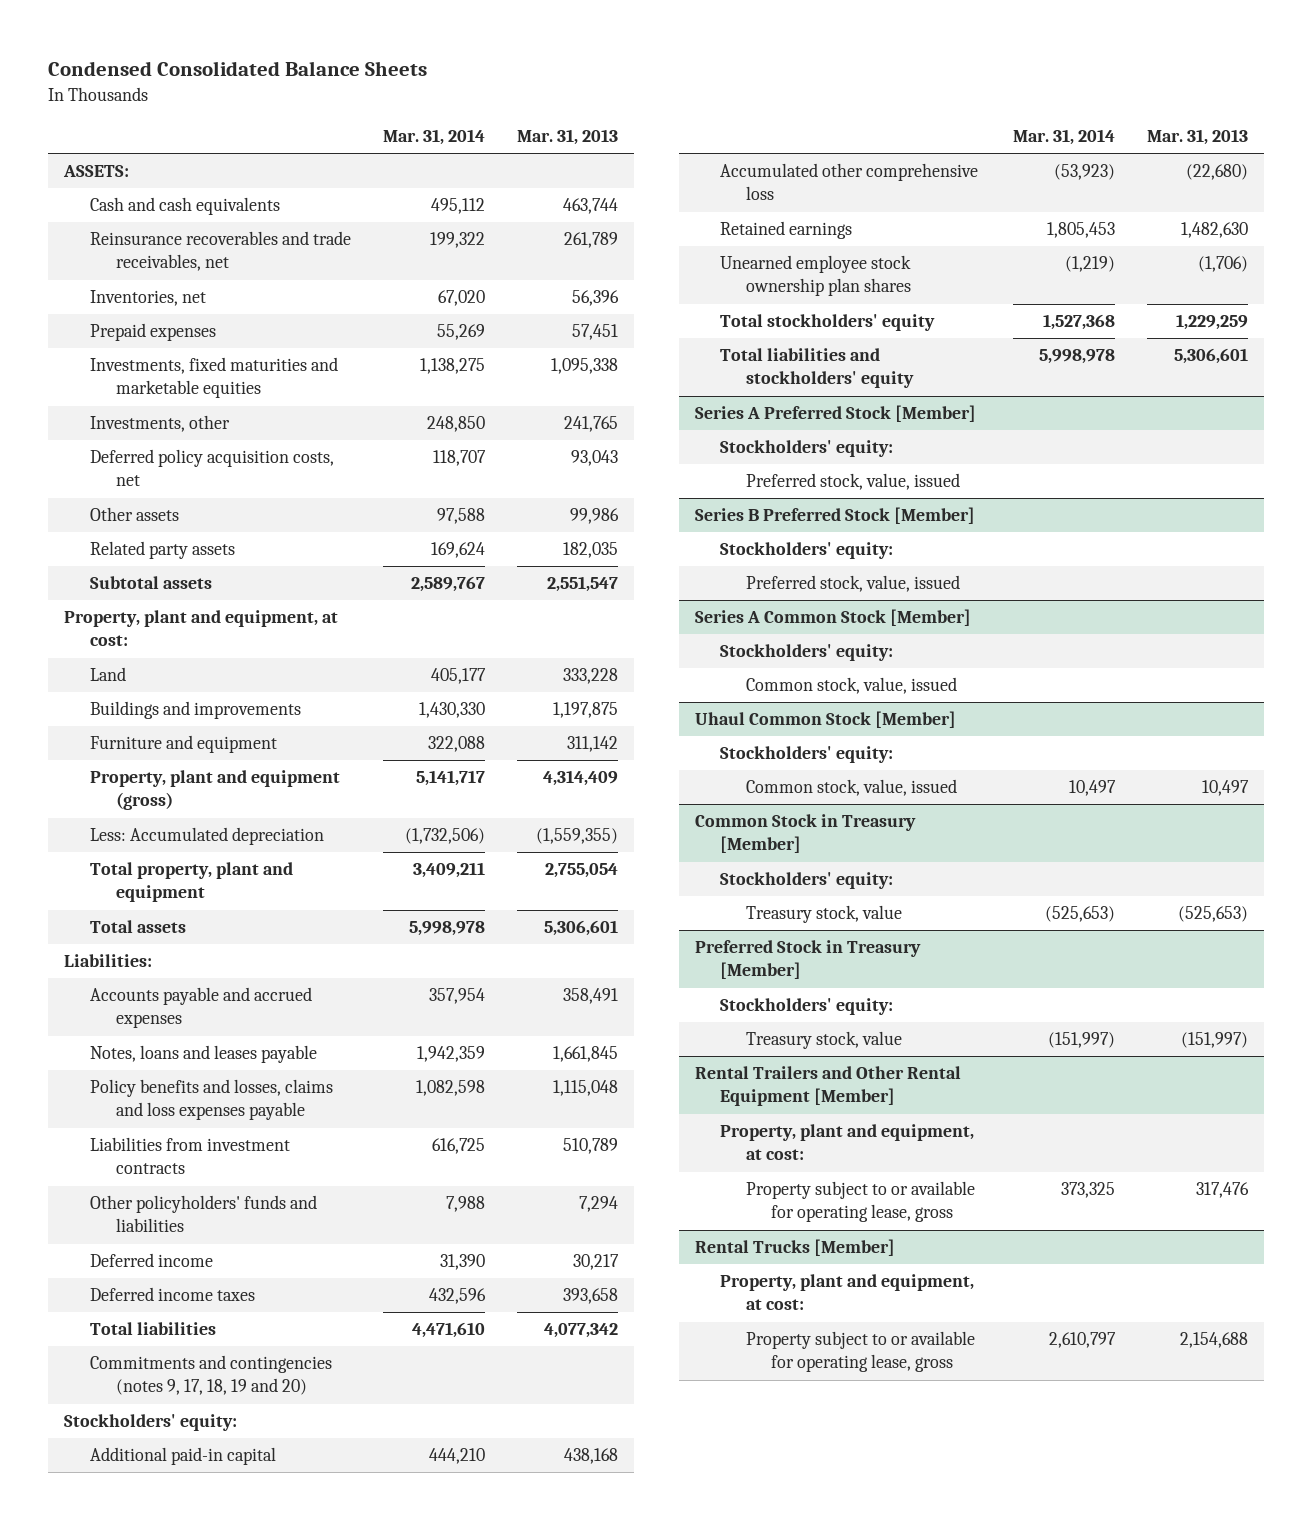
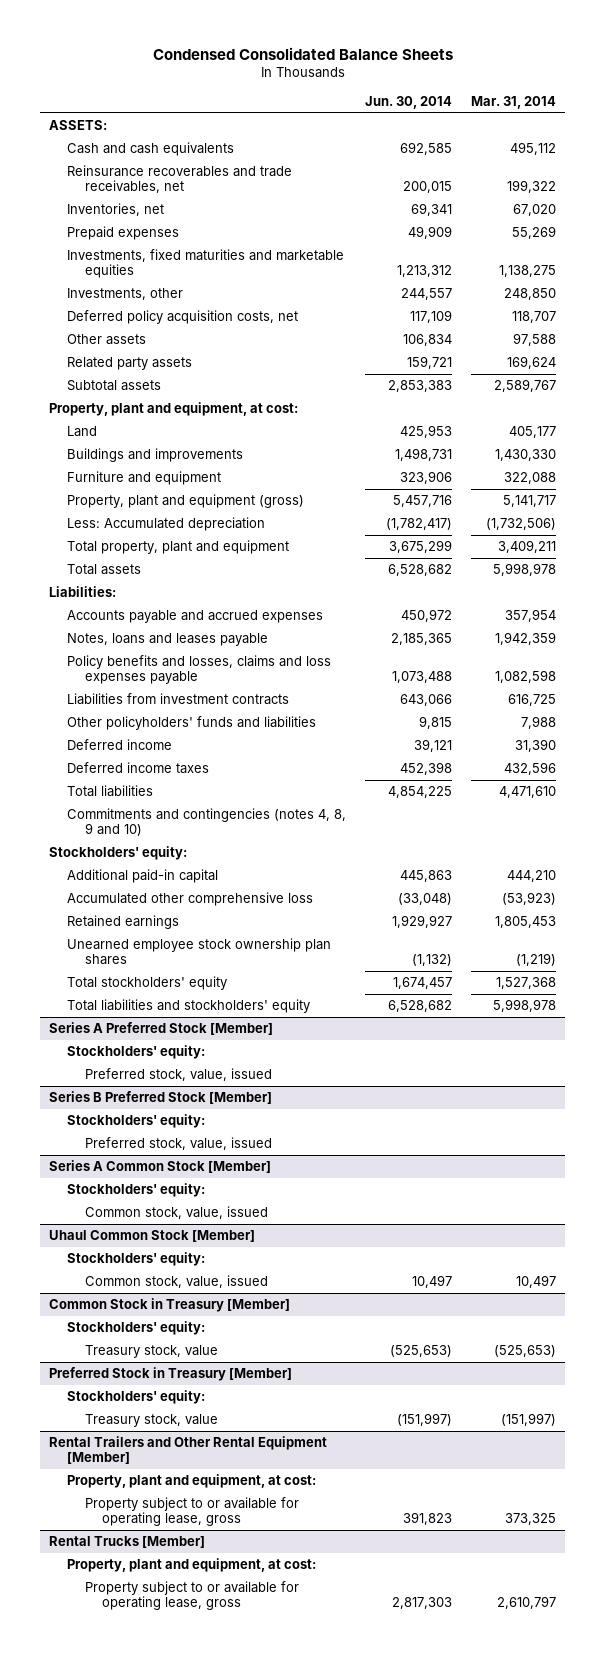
- | Mar. 31, 2014 | Mar. 31, 2013
+ | Jun. 30, 2014 | Mar. 31, 2014
- Commitments and contingencies (notes 9, 17, 18, 19 and 20)
+ Commitments and contingencies (notes 4, 8, 9 and 10)

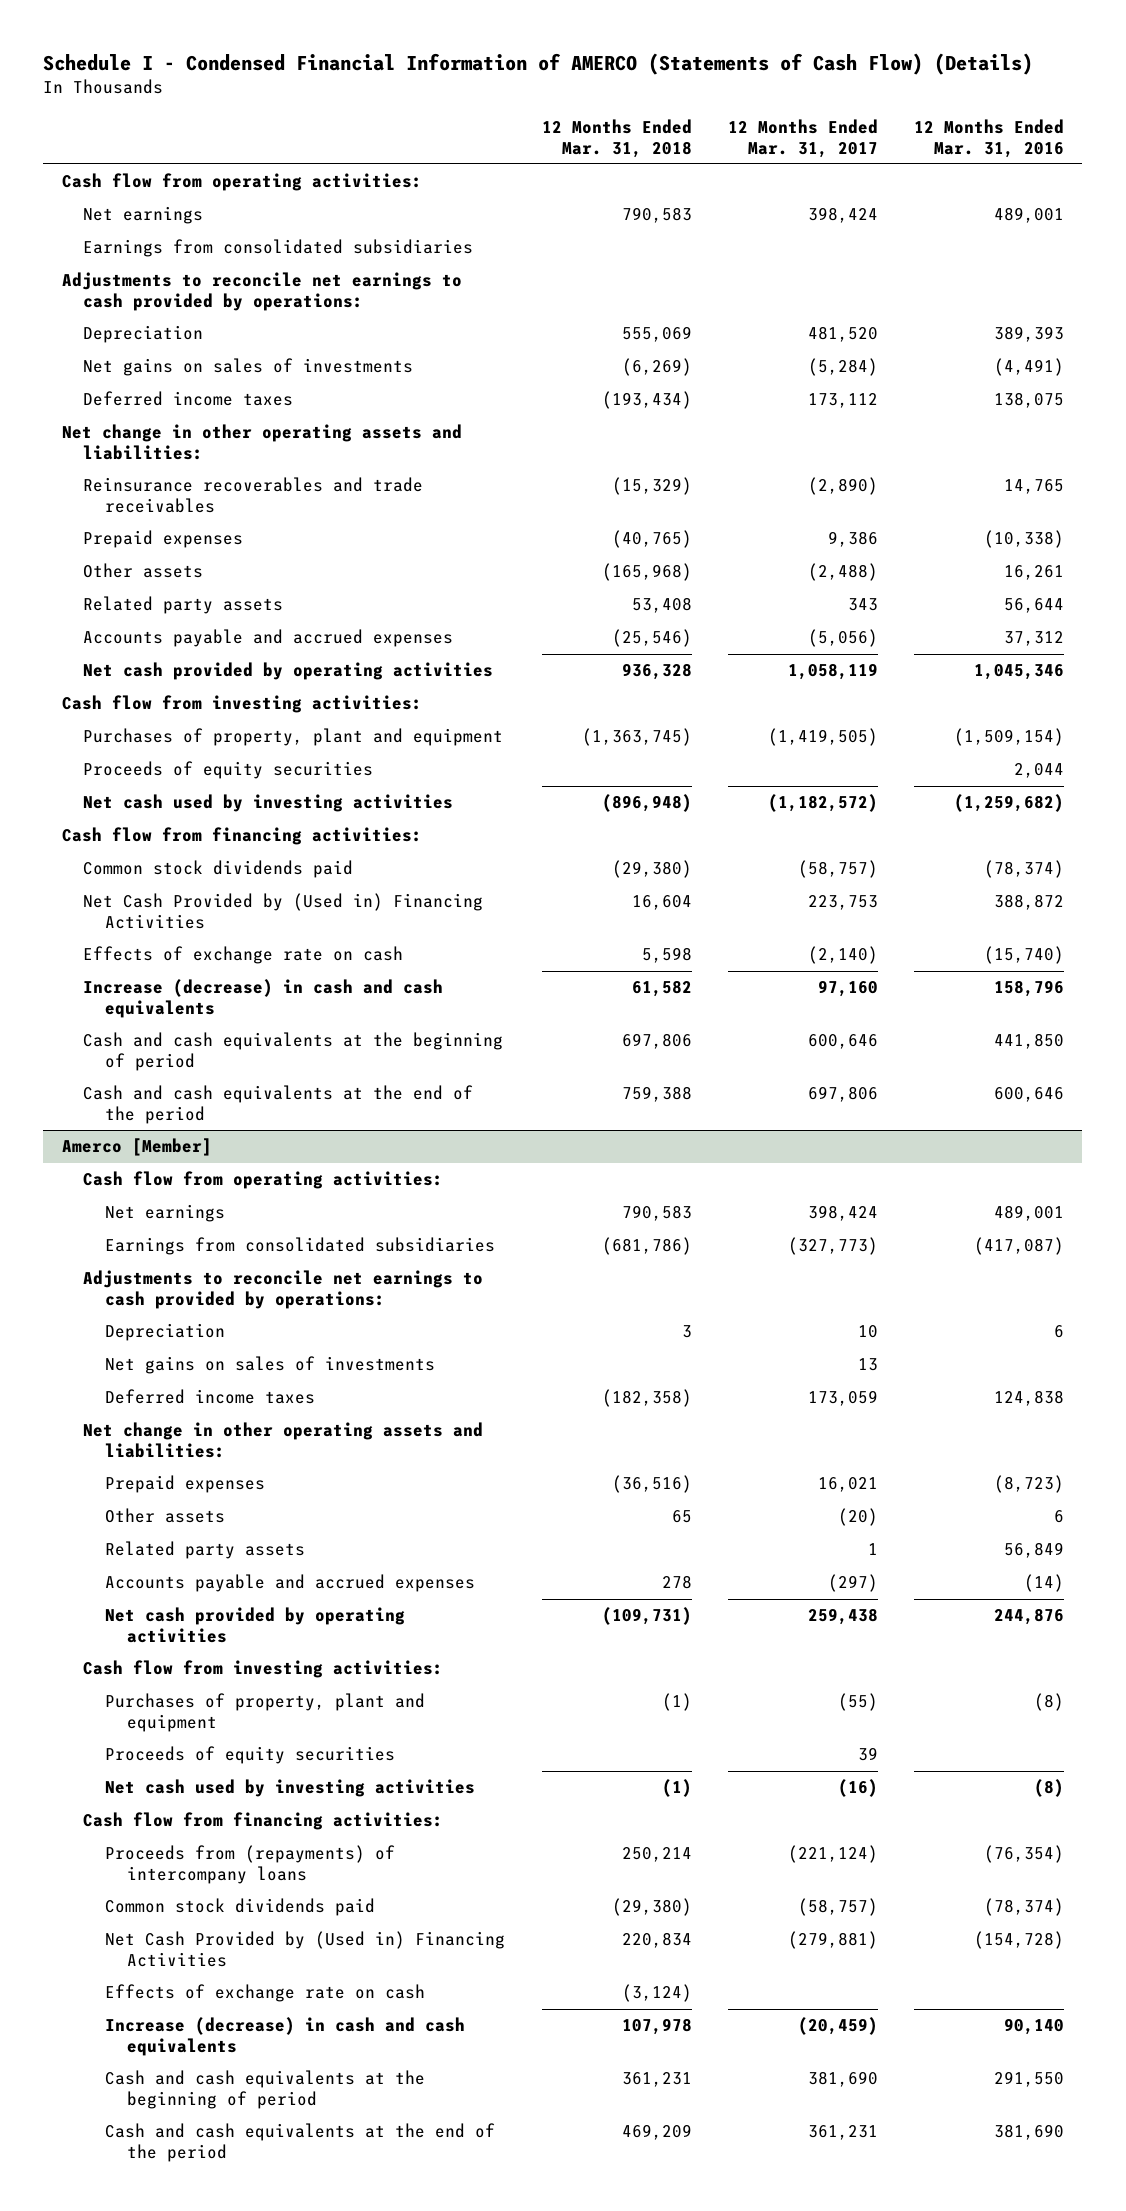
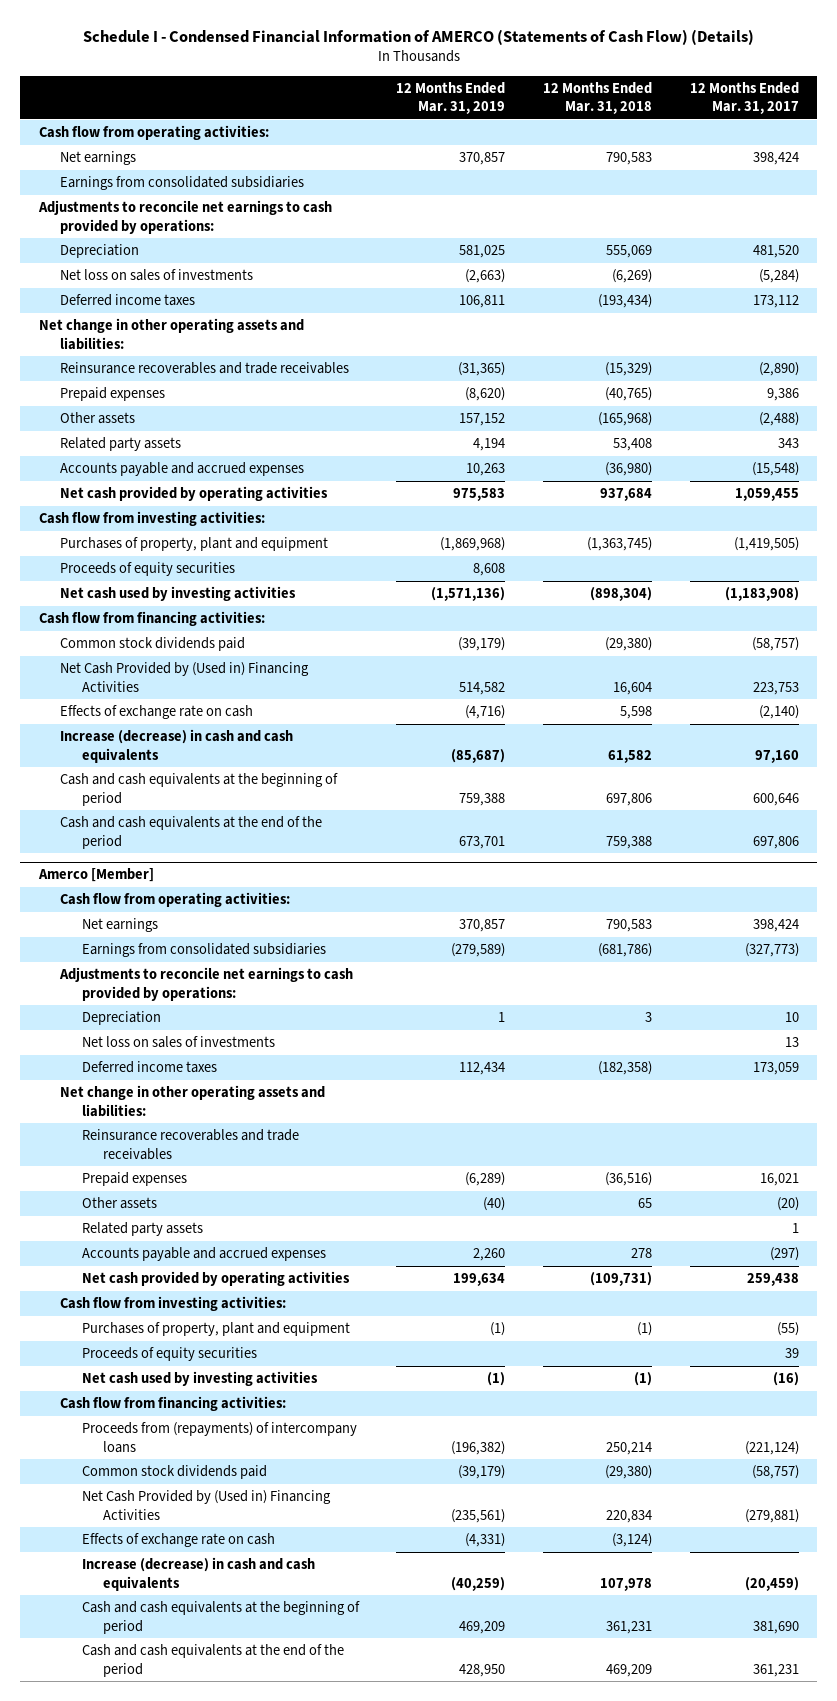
- | 12 Months Ended Mar. 31, 2018 | 12 Months Ended Mar. 31, 2017 | 12 Months Ended Mar. 31, 2016
+ | 12 Months Ended Mar. 31, 2019 | 12 Months Ended Mar. 31, 2018 | 12 Months Ended Mar. 31, 2017
- Net gains on sales of investments | (6,269) | (5,284) | (4,491)
+ Net loss on sales of investments | (2,663) | (6,269) | (5,284)
- Accounts payable and accrued expenses | (25,546) | (5,056) | 37,312
- Net cash provided by operating activities | 936,328 | 1,058,119 | 1,045,346
+ Accounts payable and accrued expenses | 10,263 | (36,980) | (15,548)
+ Net cash provided by operating activities | 975,583 | 937,684 | 1,059,455
- Net cash used by investing activities | (896,948) | (1,182,572) | (1,259,682)
+ Net cash used by investing activities | (1,571,136) | (898,304) | (1,183,908)
@ Amerco [Member]
- Net gains on sales of investments | | 13 |
+ Net loss on sales of investments | | | 13
+ Reinsurance recoverables and trade receivables

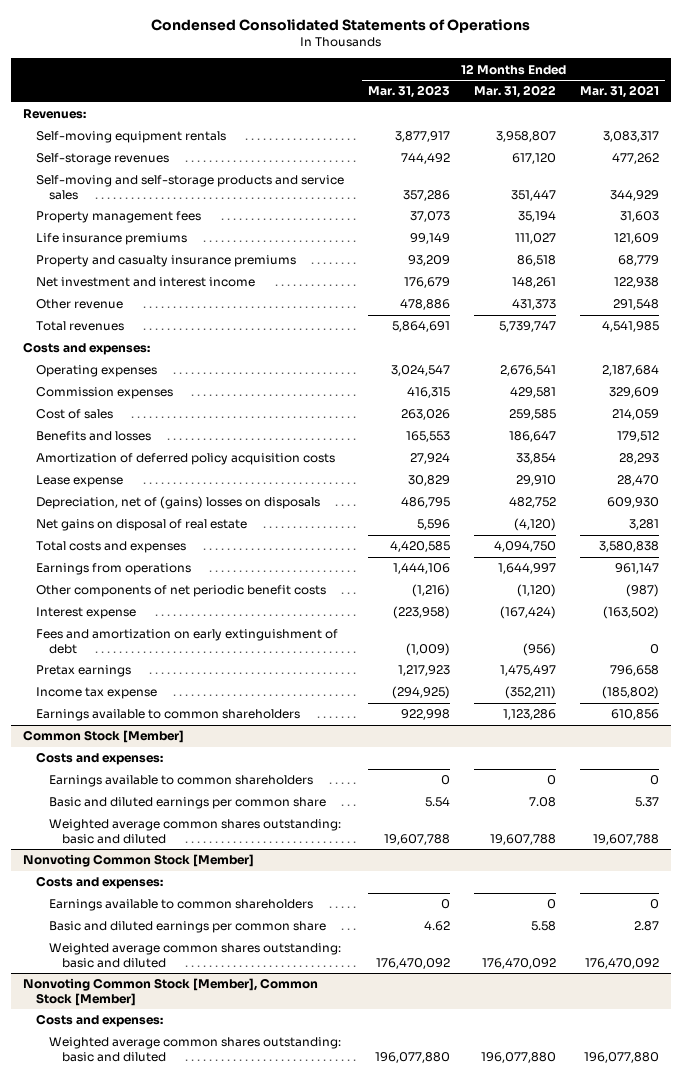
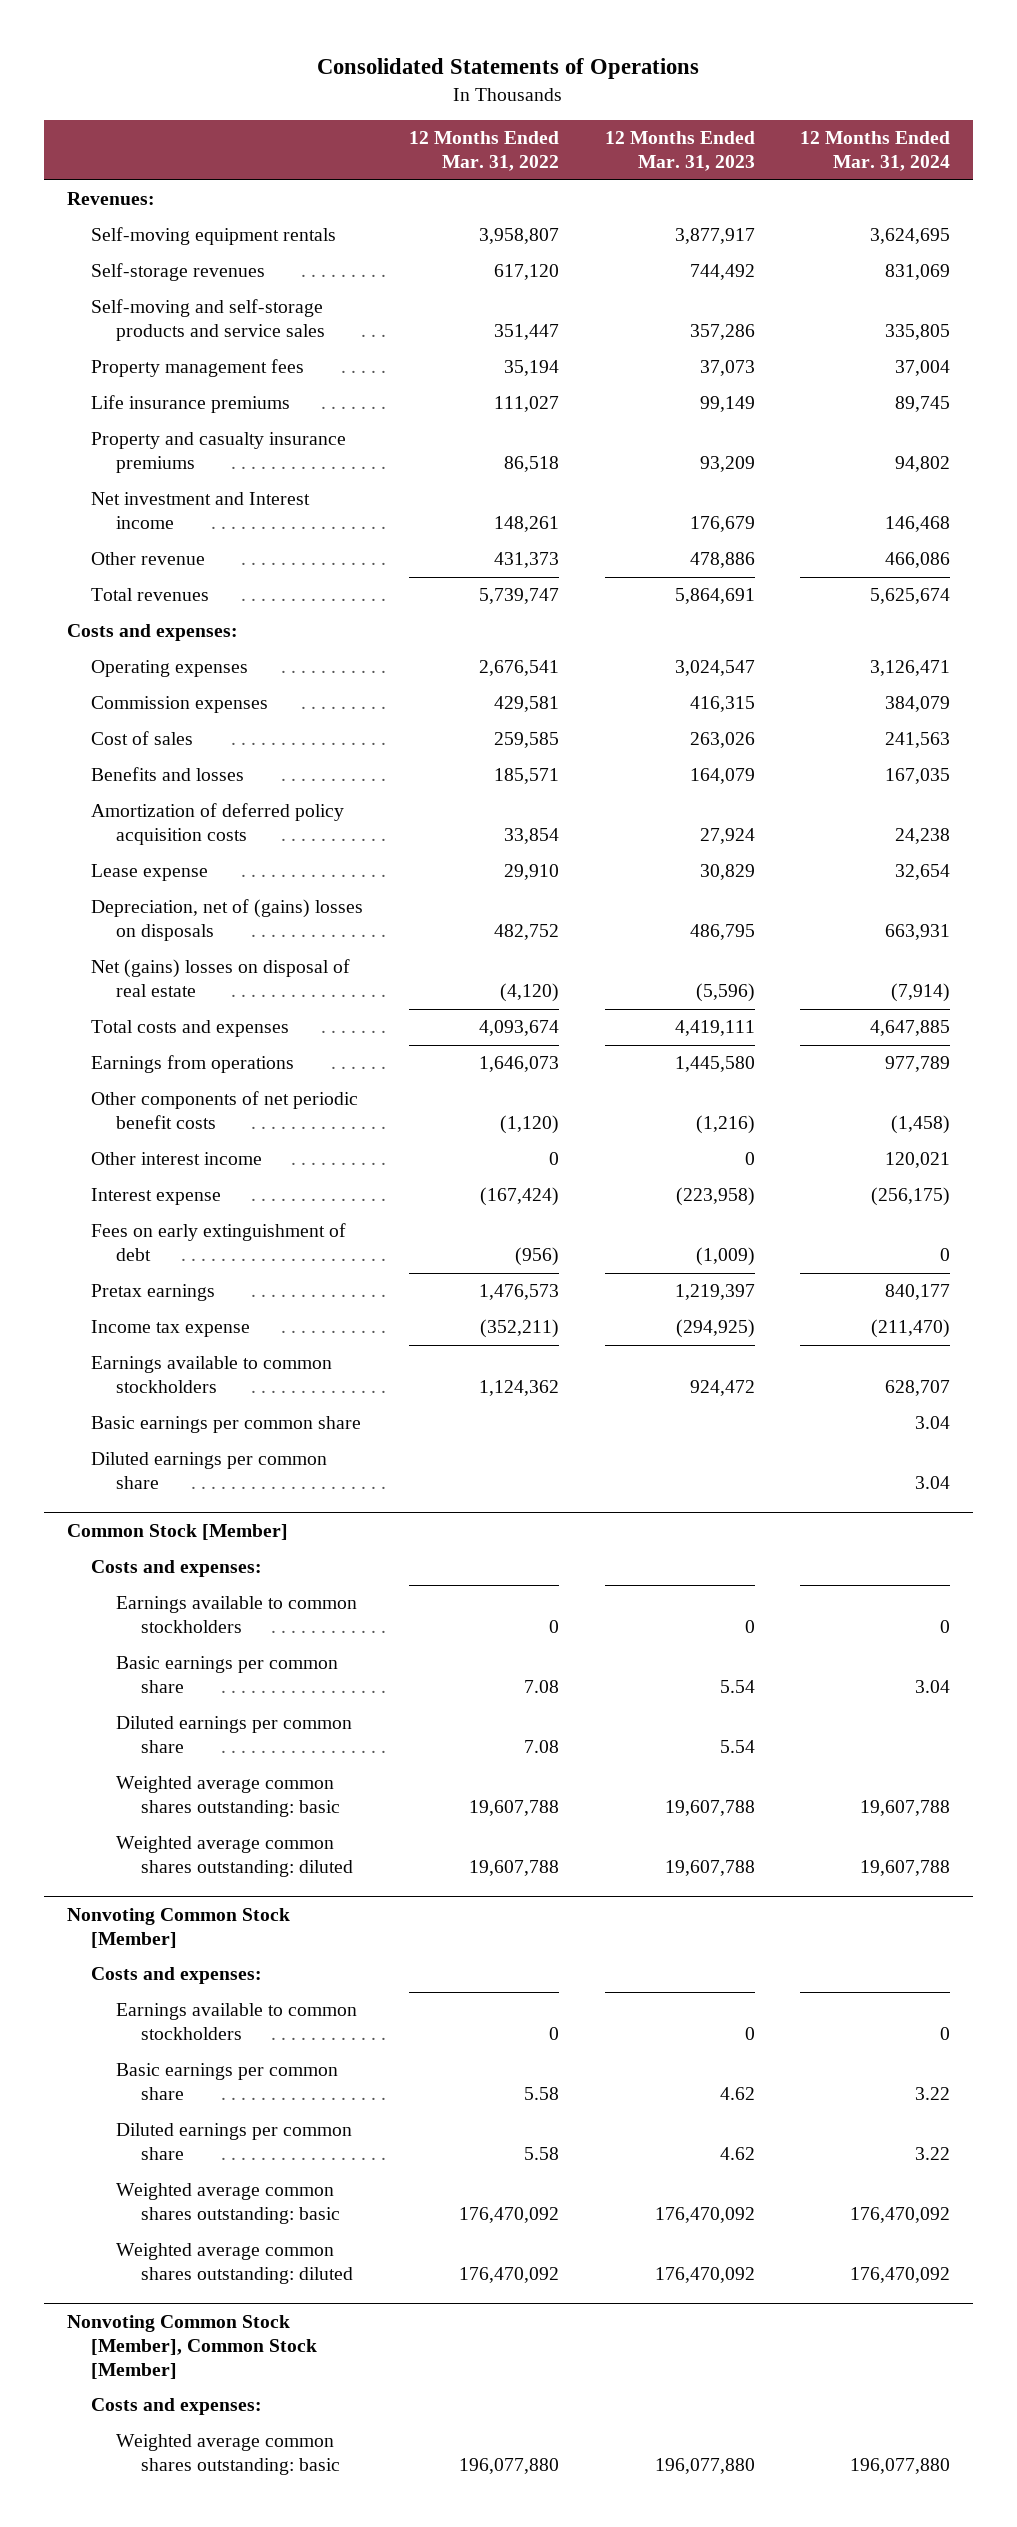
- Condensed Consolidated Statements of Operations
+ Consolidated Statements of Operations
- | 12 Months Ended Mar. 31, 2023 | 12 Months Ended Mar. 31, 2022 | 12 Months Ended Mar. 31, 2021
+ | 12 Months Ended Mar. 31, 2022 | 12 Months Ended Mar. 31, 2023 | 12 Months Ended Mar. 31, 2024
- Net investment and interest income | 176,679 | 148,261 | 122,938
+ Net investment and Interest income | 148,261 | 176,679 | 146,468
- Benefits and losses | 165,553 | 186,647 | 179,512
+ Benefits and losses | 185,571 | 164,079 | 167,035
- Net gains on disposal of real estate | 5,596 | (4,120) | 3,281
- Total costs and expenses | 4,420,585 | 4,094,750 | 3,580,838
- Earnings from operations | 1,444,106 | 1,644,997 | 961,147
+ Net (gains) losses on disposal of real estate | (4,120) | (5,596) | (7,914)
+ Total costs and expenses | 4,093,674 | 4,419,111 | 4,647,885
+ Earnings from operations | 1,646,073 | 1,445,580 | 977,789
+ Other interest income | 0 | 0 | 120,021
- Fees and amortization on early extinguishment of debt | (1,009) | (956) | 0
- Pretax earnings | 1,217,923 | 1,475,497 | 796,658
+ Fees on early extinguishment of debt | (956) | (1,009) | 0
+ Pretax earnings | 1,476,573 | 1,219,397 | 840,177
- Earnings available to common shareholders | 922,998 | 1,123,286 | 610,856
+ Earnings available to common stockholders | 1,124,362 | 924,472 | 628,707
+ Basic earnings per common share | | | 3.04
+ Diluted earnings per common share | | | 3.04
@ Common Stock [Member]
- Earnings available to common shareholders | 0 | 0 | 0
- Basic and diluted earnings per common share | 5.54 | 7.08 | 5.37
- Weighted average common shares outstanding: basic and diluted | 19,607,788 | 19,607,788 | 19,607,788
+ Earnings available to common stockholders | 0 | 0 | 0
+ Basic earnings per common share | 7.08 | 5.54 | 3.04
+ Diluted earnings per common share | 7.08 | 5.54 |
+ Weighted average common shares outstanding: basic | 19,607,788 | 19,607,788 | 19,607,788
+ Weighted average common shares outstanding: diluted | 19,607,788 | 19,607,788 | 19,607,788
@ Nonvoting Common Stock [Member]
- Earnings available to common shareholders | 0 | 0 | 0
- Basic and diluted earnings per common share | 4.62 | 5.58 | 2.87
- Weighted average common shares outstanding: basic and diluted | 176,470,092 | 176,470,092 | 176,470,092
+ Earnings available to common stockholders | 0 | 0 | 0
+ Basic earnings per common share | 5.58 | 4.62 | 3.22
+ Diluted earnings per common share | 5.58 | 4.62 | 3.22
+ Weighted average common shares outstanding: basic | 176,470,092 | 176,470,092 | 176,470,092
+ Weighted average common shares outstanding: diluted | 176,470,092 | 176,470,092 | 176,470,092
@ Nonvoting Common Stock [Member], Common Stock [Member]
- Weighted average common shares outstanding: basic and diluted | 196,077,880 | 196,077,880 | 196,077,880
+ Weighted average common shares outstanding: basic | 196,077,880 | 196,077,880 | 196,077,880

